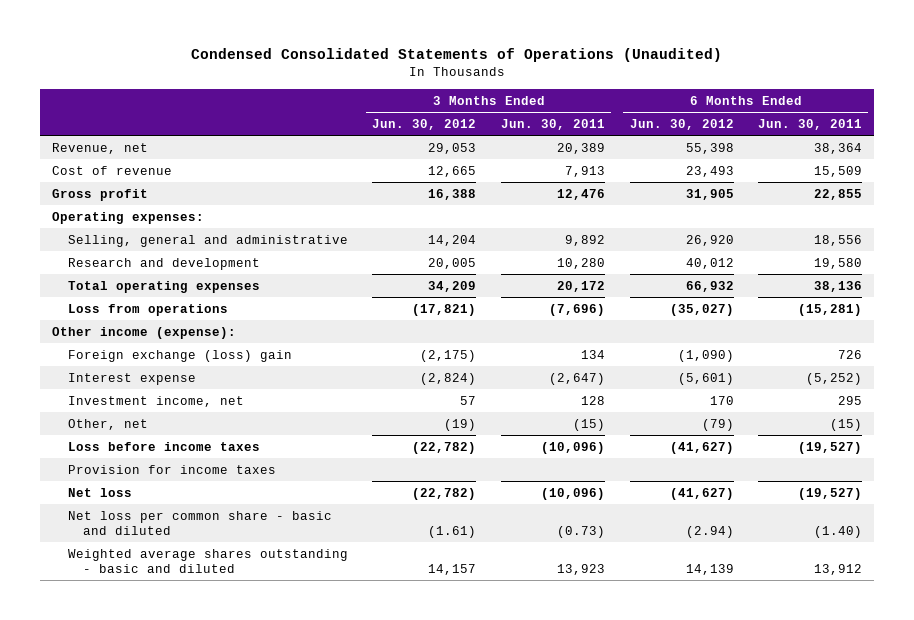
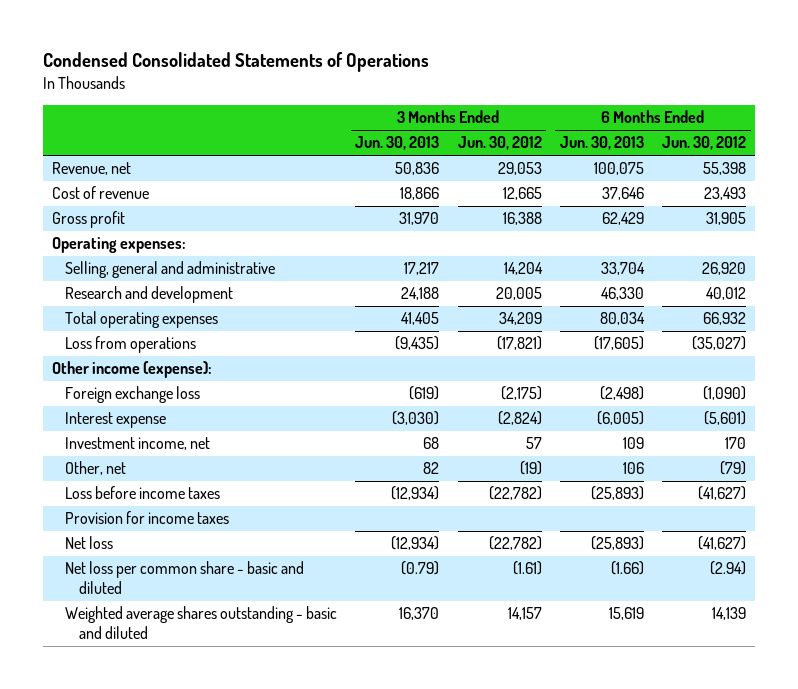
- Condensed Consolidated Statements of Operations (Unaudited)
+ Condensed Consolidated Statements of Operations
- | 3 Months Ended Jun. 30, 2012 | 3 Months Ended Jun. 30, 2011 | 6 Months Ended Jun. 30, 2012 | 6 Months Ended Jun. 30, 2011
+ | 3 Months Ended Jun. 30, 2013 | 3 Months Ended Jun. 30, 2012 | 6 Months Ended Jun. 30, 2013 | 6 Months Ended Jun. 30, 2012
- Foreign exchange (loss) gain | (2,175) | 134 | (1,090) | 726
+ Foreign exchange loss | (619) | (2,175) | (2,498) | (1,090)

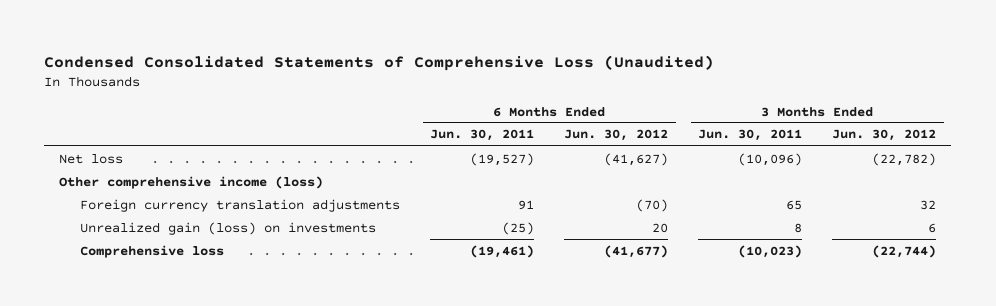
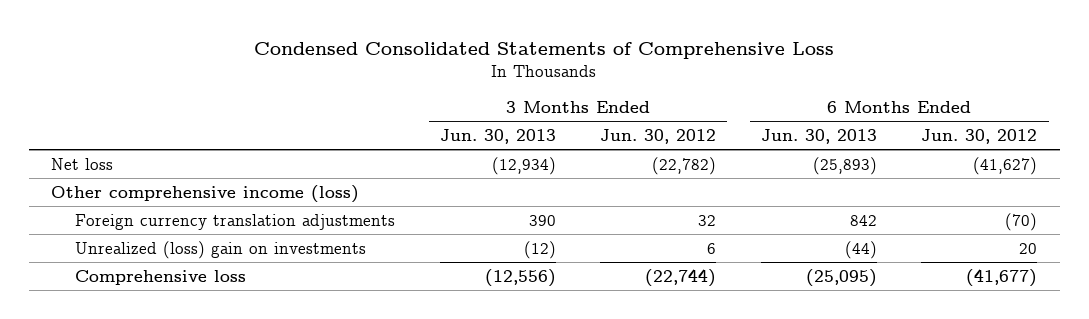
- Condensed Consolidated Statements of Comprehensive Loss (Unaudited)
+ Condensed Consolidated Statements of Comprehensive Loss
- | 6 Months Ended Jun. 30, 2011 | 6 Months Ended Jun. 30, 2012 | 3 Months Ended Jun. 30, 2011 | 3 Months Ended Jun. 30, 2012
+ | 3 Months Ended Jun. 30, 2013 | 3 Months Ended Jun. 30, 2012 | 6 Months Ended Jun. 30, 2013 | 6 Months Ended Jun. 30, 2012
- Unrealized gain (loss) on investments | (25) | 20 | 8 | 6
+ Unrealized (loss) gain on investments | (12) | 6 | (44) | 20

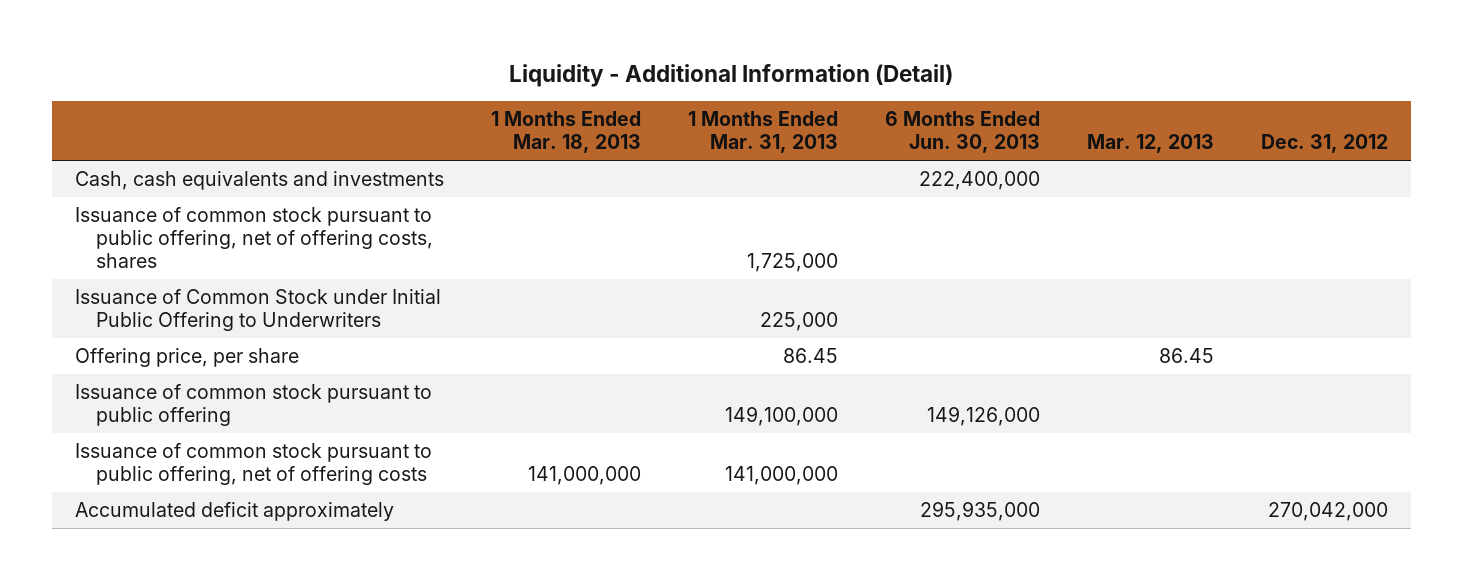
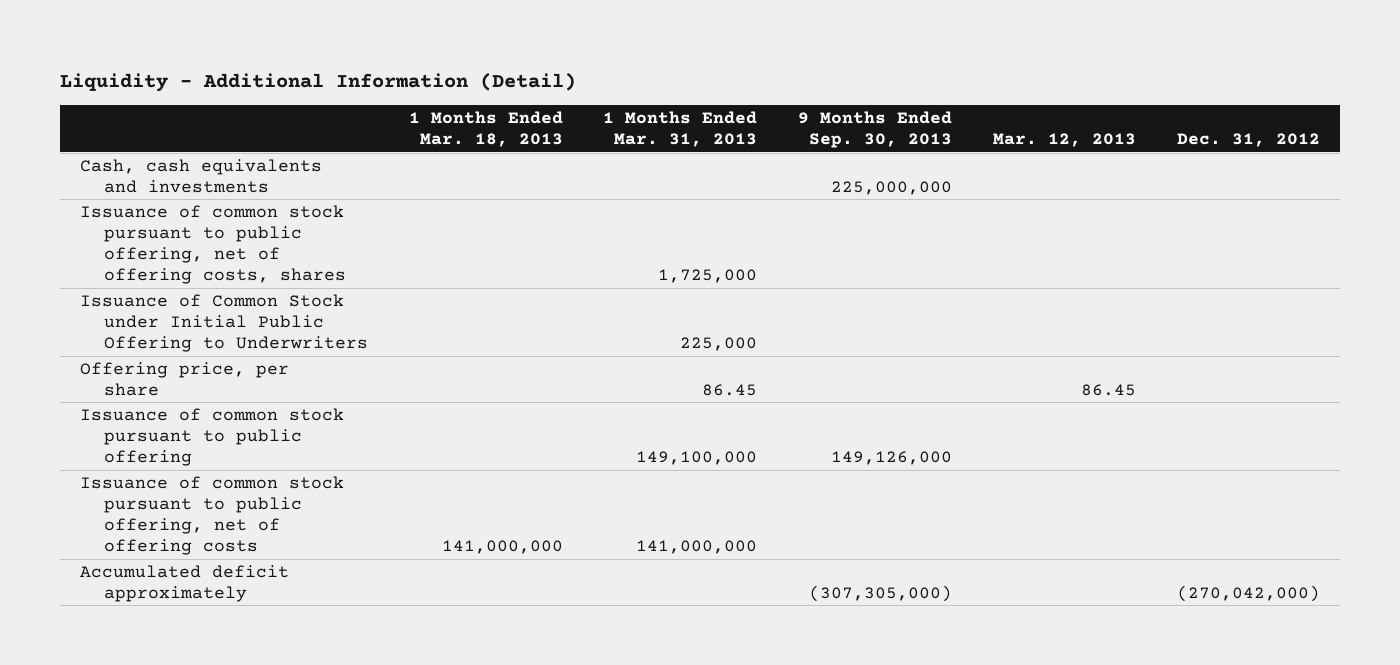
- | 1 Months Ended Mar. 18, 2013 | 1 Months Ended Mar. 31, 2013 | 6 Months Ended Jun. 30, 2013 | Mar. 12, 2013 | Dec. 31, 2012
+ | 1 Months Ended Mar. 18, 2013 | 1 Months Ended Mar. 31, 2013 | 9 Months Ended Sep. 30, 2013 | Mar. 12, 2013 | Dec. 31, 2012
- Accumulated deficit approximately | | | 295,935,000 | | 270,042,000
+ Accumulated deficit approximately | | | (307,305,000) | | (270,042,000)

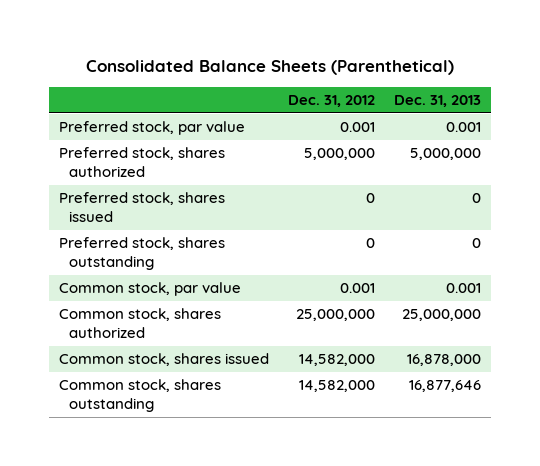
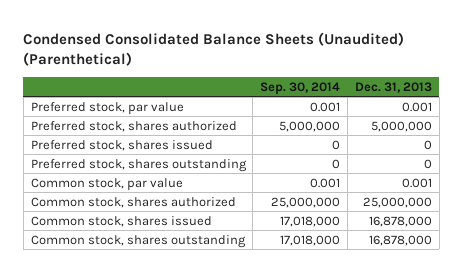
- Consolidated Balance Sheets (Parenthetical)
+ Condensed Consolidated Balance Sheets (Unaudited) (Parenthetical)
- | Dec. 31, 2012 | Dec. 31, 2013
+ | Sep. 30, 2014 | Dec. 31, 2013
- Common stock, shares outstanding | 14,582,000 | 16,877,646
+ Common stock, shares outstanding | 17,018,000 | 16,878,000

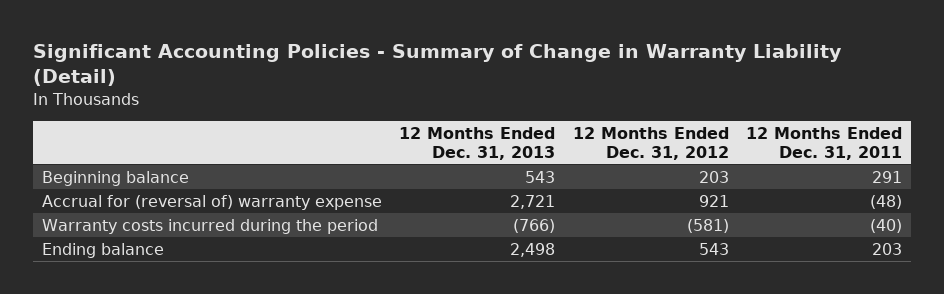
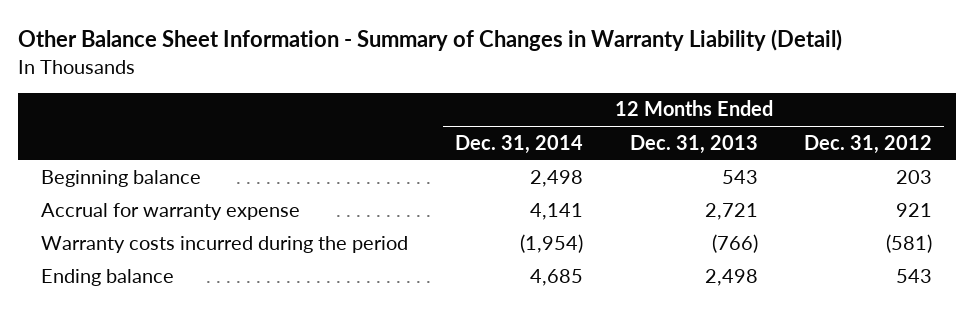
- Significant Accounting Policies - Summary of Change in Warranty Liability (Detail)
+ Other Balance Sheet Information - Summary of Changes in Warranty Liability (Detail)
- | 12 Months Ended Dec. 31, 2013 | 12 Months Ended Dec. 31, 2012 | 12 Months Ended Dec. 31, 2011
+ | 12 Months Ended Dec. 31, 2014 | 12 Months Ended Dec. 31, 2013 | 12 Months Ended Dec. 31, 2012
- Accrual for (reversal of) warranty expense | 2,721 | 921 | (48)
+ Accrual for warranty expense | 4,141 | 2,721 | 921

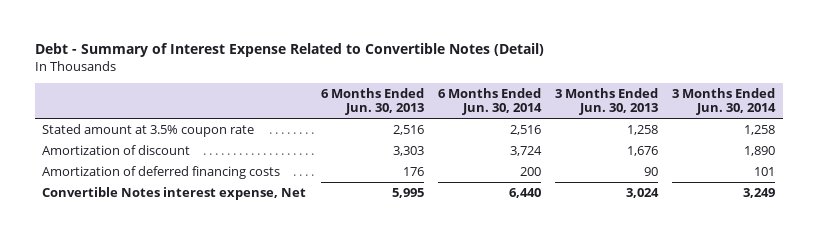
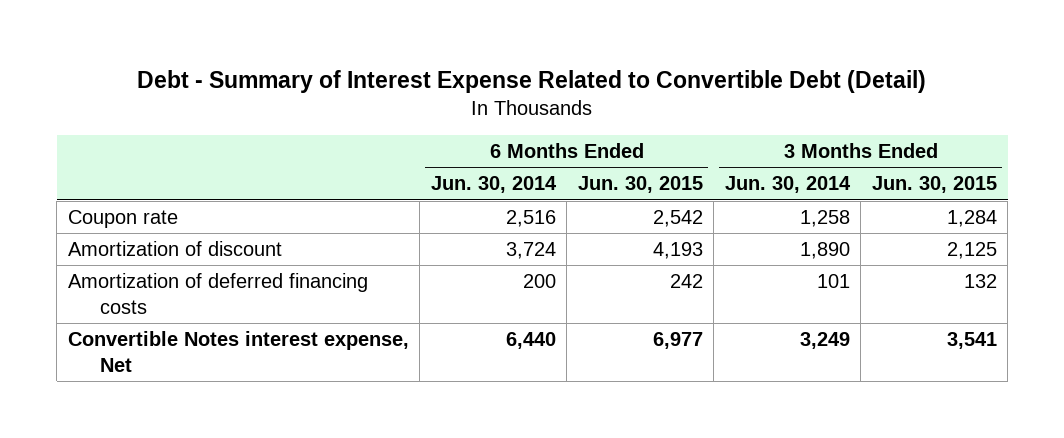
- Debt - Summary of Interest Expense Related to Convertible Notes (Detail)
+ Debt - Summary of Interest Expense Related to Convertible Debt (Detail)
- | 6 Months Ended Jun. 30, 2013 | 6 Months Ended Jun. 30, 2014 | 3 Months Ended Jun. 30, 2013 | 3 Months Ended Jun. 30, 2014
+ | 6 Months Ended Jun. 30, 2014 | 6 Months Ended Jun. 30, 2015 | 3 Months Ended Jun. 30, 2014 | 3 Months Ended Jun. 30, 2015
- Stated amount at 3.5% coupon rate | 2,516 | 2,516 | 1,258 | 1,258
+ Coupon rate | 2,516 | 2,542 | 1,258 | 1,284

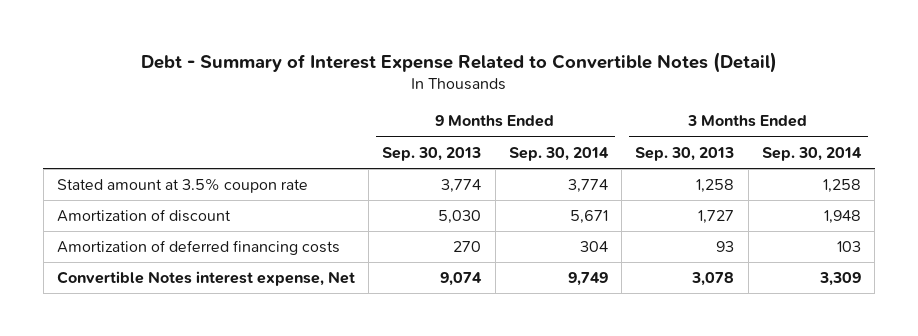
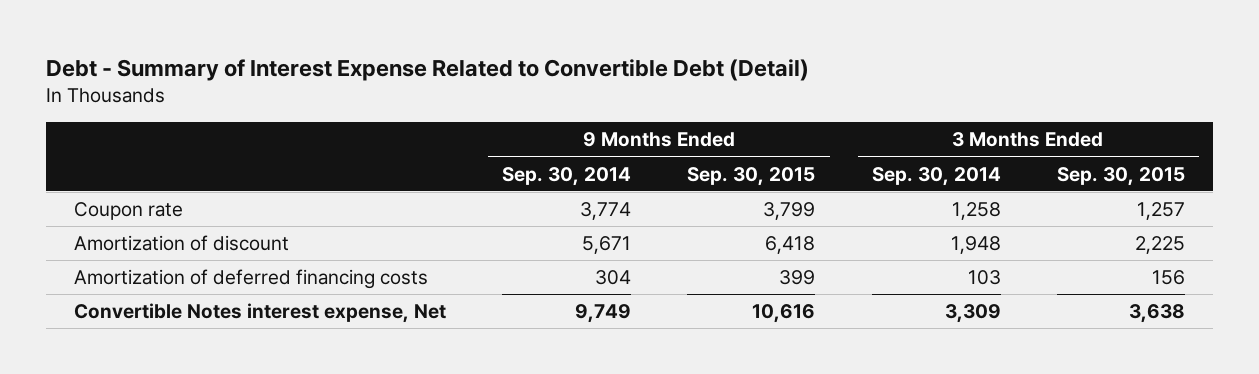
- Debt - Summary of Interest Expense Related to Convertible Notes (Detail)
+ Debt - Summary of Interest Expense Related to Convertible Debt (Detail)
- | 9 Months Ended Sep. 30, 2013 | 9 Months Ended Sep. 30, 2014 | 3 Months Ended Sep. 30, 2013 | 3 Months Ended Sep. 30, 2014
+ | 9 Months Ended Sep. 30, 2014 | 9 Months Ended Sep. 30, 2015 | 3 Months Ended Sep. 30, 2014 | 3 Months Ended Sep. 30, 2015
- Stated amount at 3.5% coupon rate | 3,774 | 3,774 | 1,258 | 1,258
+ Coupon rate | 3,774 | 3,799 | 1,258 | 1,257

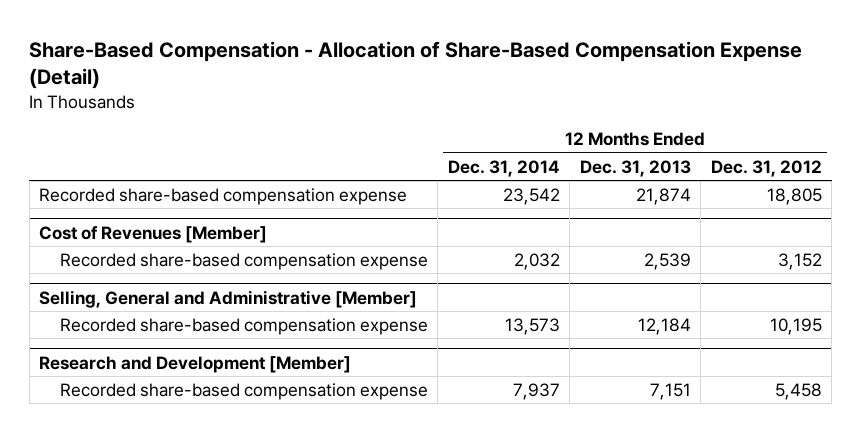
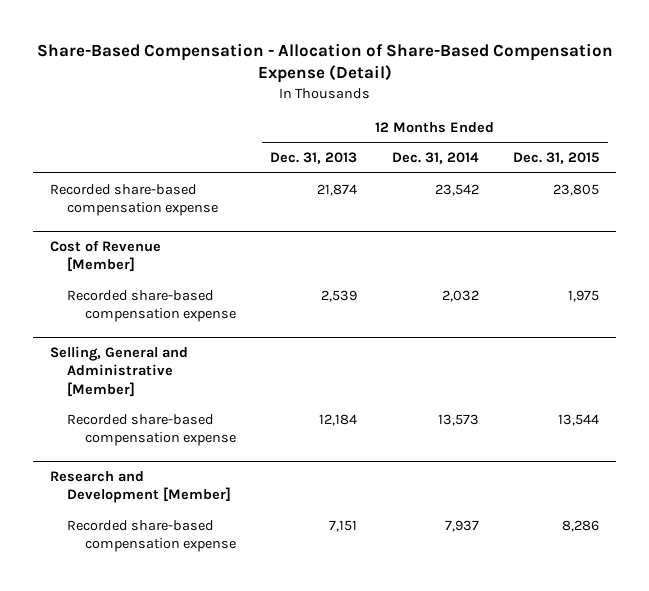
- | 12 Months Ended Dec. 31, 2014 | 12 Months Ended Dec. 31, 2013 | 12 Months Ended Dec. 31, 2012
+ | 12 Months Ended Dec. 31, 2013 | 12 Months Ended Dec. 31, 2014 | 12 Months Ended Dec. 31, 2015
- Cost of Revenues [Member]
+ Cost of Revenue [Member]

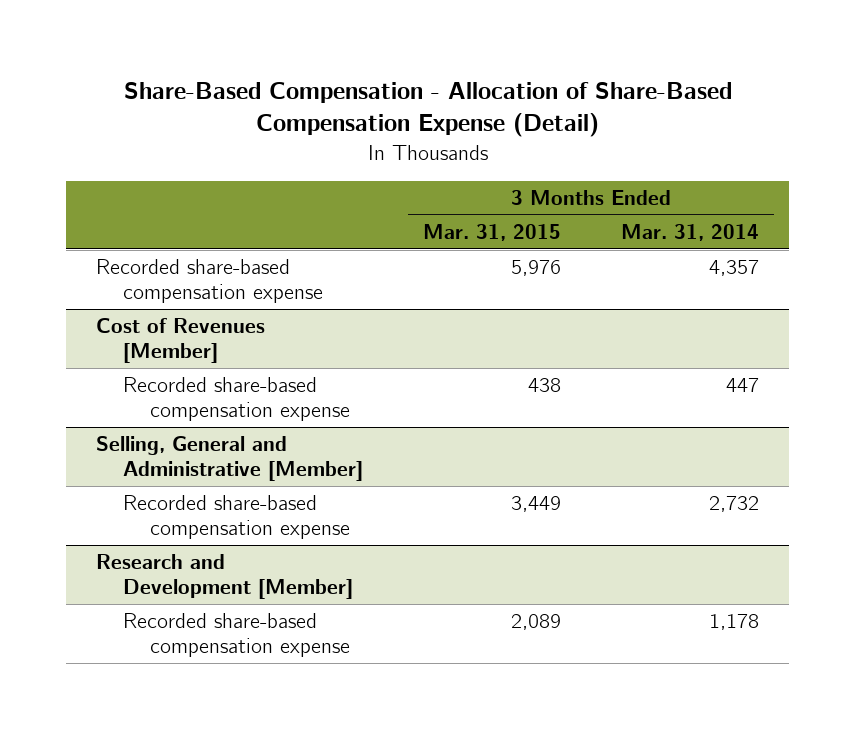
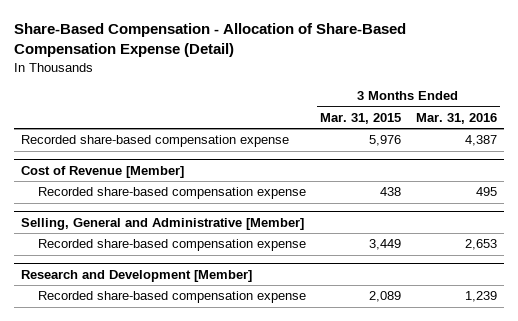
- | 3 Months Ended Mar. 31, 2015 | 3 Months Ended Mar. 31, 2014
+ | 3 Months Ended Mar. 31, 2015 | 3 Months Ended Mar. 31, 2016
- Cost of Revenues [Member]
+ Cost of Revenue [Member]

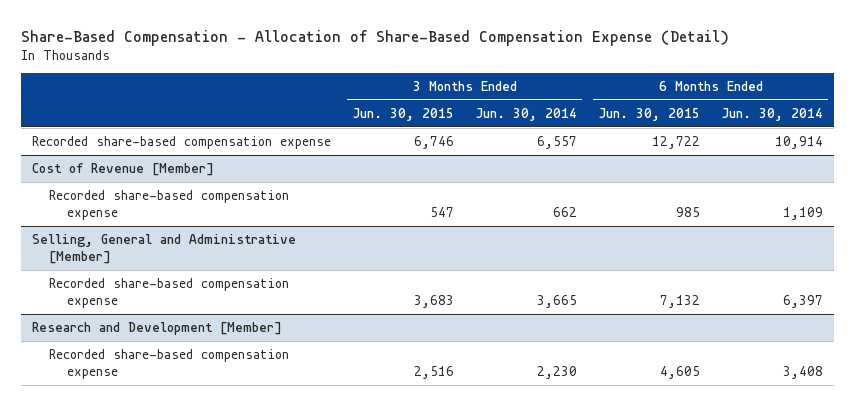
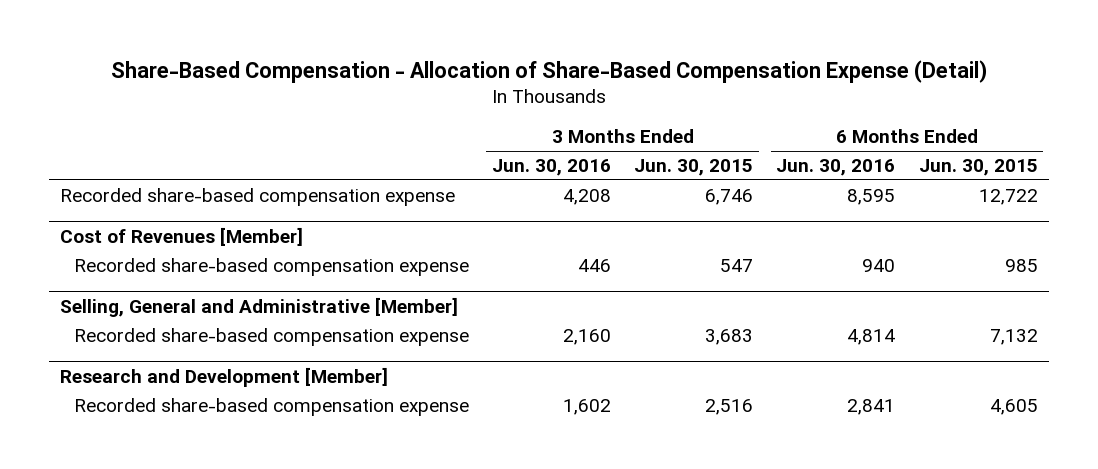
- | 3 Months Ended Jun. 30, 2015 | 3 Months Ended Jun. 30, 2014 | 6 Months Ended Jun. 30, 2015 | 6 Months Ended Jun. 30, 2014
+ | 3 Months Ended Jun. 30, 2016 | 3 Months Ended Jun. 30, 2015 | 6 Months Ended Jun. 30, 2016 | 6 Months Ended Jun. 30, 2015
- Cost of Revenue [Member]
+ Cost of Revenues [Member]

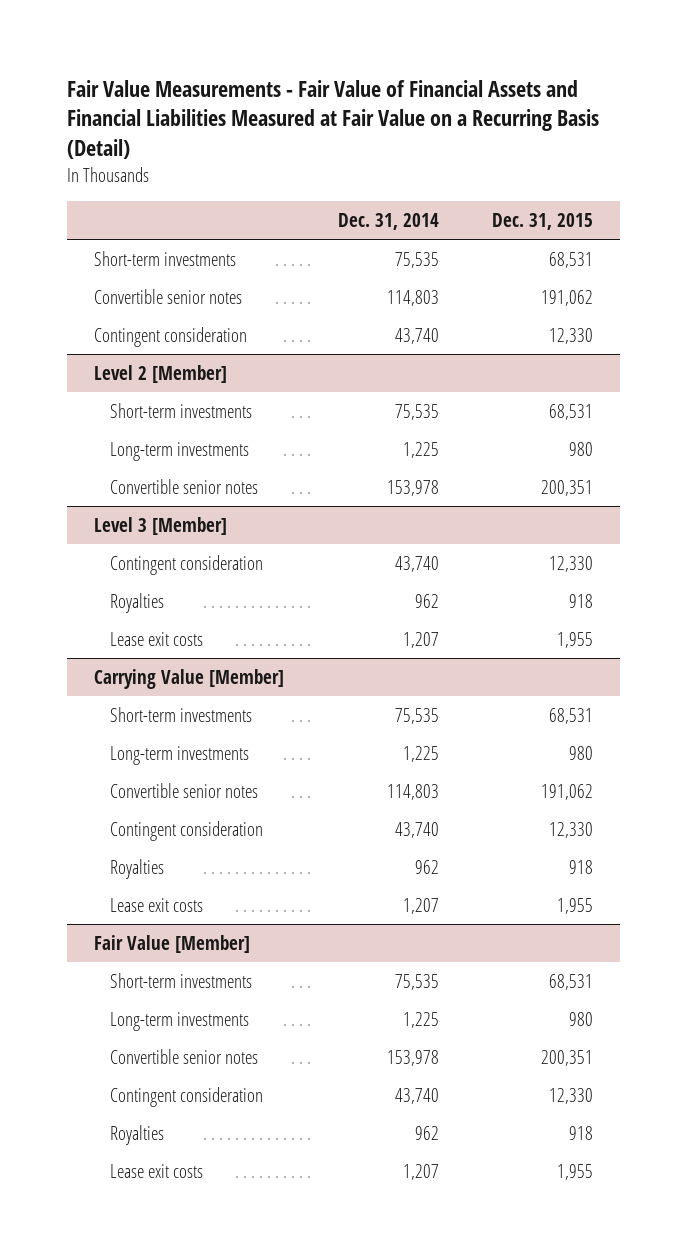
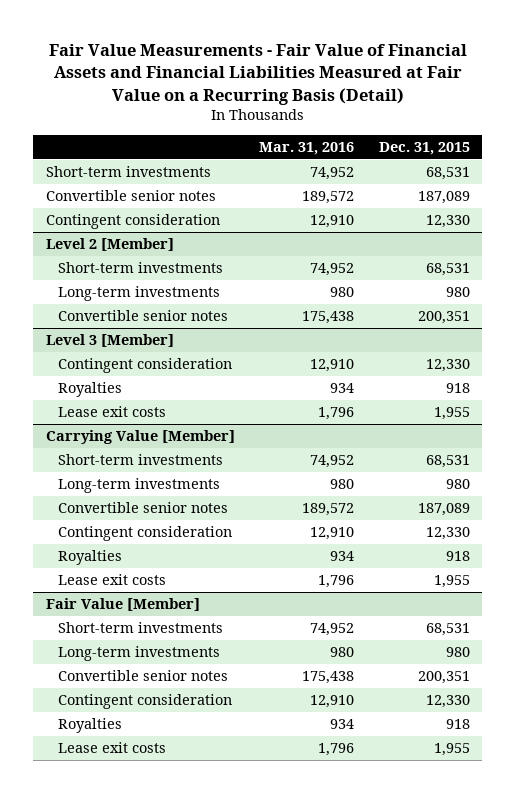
- | Dec. 31, 2014 | Dec. 31, 2015
+ | Mar. 31, 2016 | Dec. 31, 2015
- Convertible senior notes | 114,803 | 191,062
+ Convertible senior notes | 189,572 | 187,089
@ Carrying Value [Member]
- Convertible senior notes | 114,803 | 191,062
+ Convertible senior notes | 189,572 | 187,089

